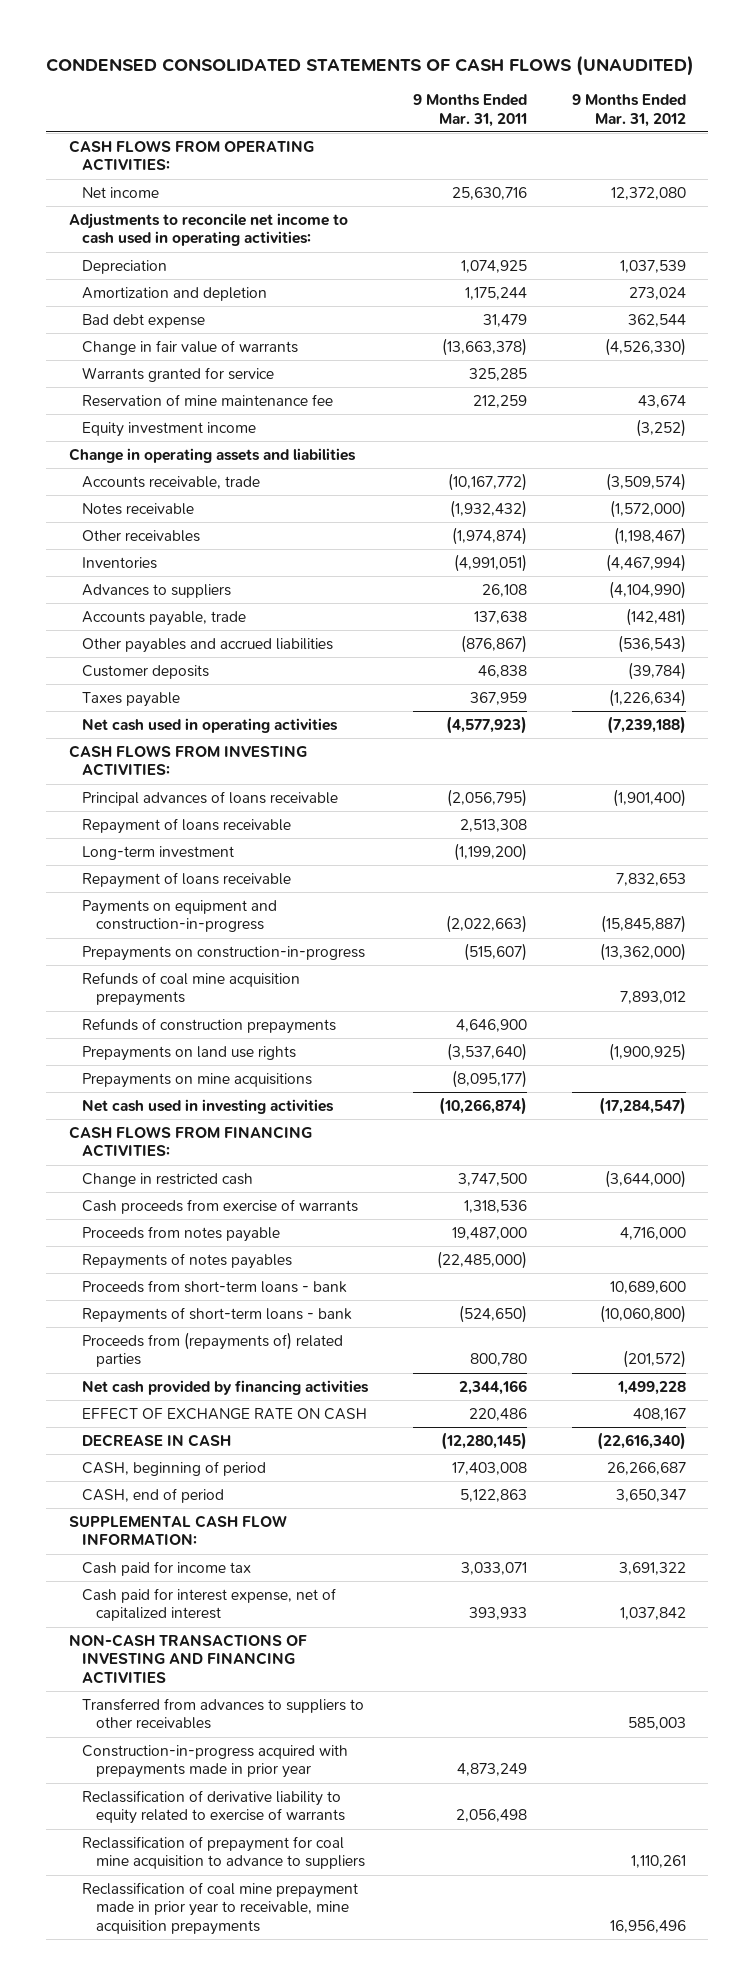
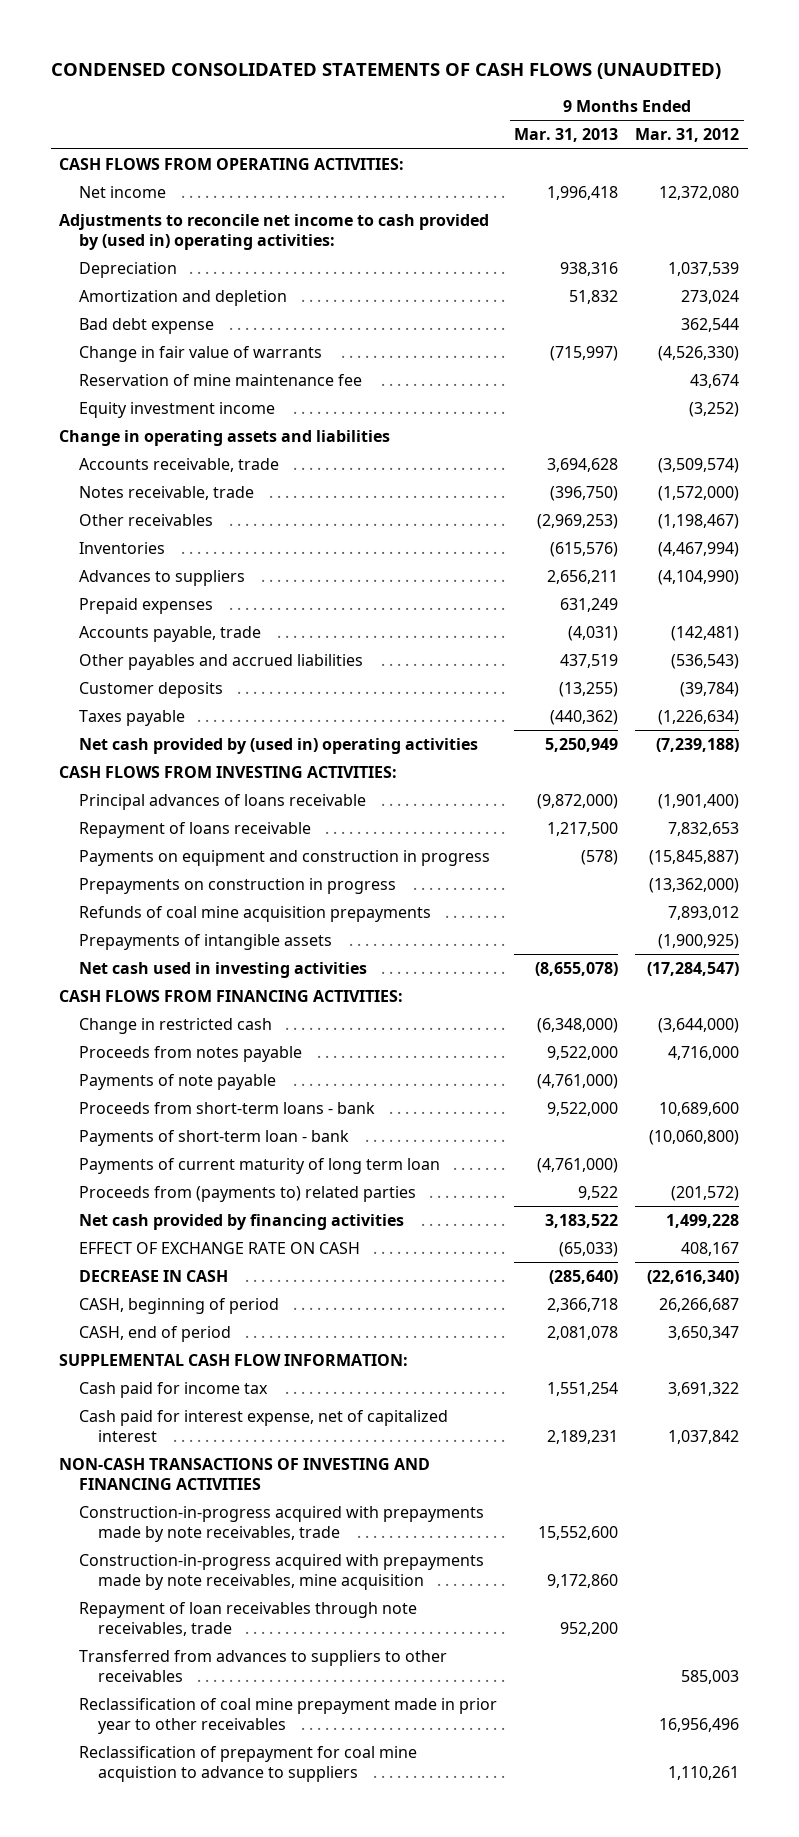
- | 9 Months Ended Mar. 31, 2011 | 9 Months Ended Mar. 31, 2012
+ | 9 Months Ended Mar. 31, 2013 | 9 Months Ended Mar. 31, 2012
- Adjustments to reconcile net income to cash used in operating activities:
+ Adjustments to reconcile net income to cash provided by (used in) operating activities:
- Warrants granted for service | 325,285 |
- Notes receivable | (1,932,432) | (1,572,000)
+ Notes receivable, trade | (396,750) | (1,572,000)
+ Prepaid expenses | 631,249 |
- Net cash used in operating activities | (4,577,923) | (7,239,188)
+ Net cash provided by (used in) operating activities | 5,250,949 | (7,239,188)
- Repayment of loans receivable | 2,513,308 |
- Long-term investment | (1,199,200) |
- Payments on equipment and construction-in-progress | (2,022,663) | (15,845,887)
- Prepayments on construction-in-progress | (515,607) | (13,362,000)
+ Payments on equipment and construction in progress | (578) | (15,845,887)
+ Prepayments on construction in progress | | (13,362,000)
- Refunds of construction prepayments | 4,646,900 |
- Prepayments on land use rights | (3,537,640) | (1,900,925)
- Prepayments on mine acquisitions | (8,095,177) |
+ Prepayments of intangible assets | | (1,900,925)
- Cash proceeds from exercise of warrants | 1,318,536 |
- Repayments of notes payables | (22,485,000) |
+ Payments of note payable | (4,761,000) |
- Repayments of short-term loans - bank | (524,650) | (10,060,800)
- Proceeds from (repayments of) related parties | 800,780 | (201,572)
+ Payments of short-term loan - bank | | (10,060,800)
+ Payments of current maturity of long term loan | (4,761,000) |
+ Proceeds from (payments to) related parties | 9,522 | (201,572)
+ Construction-in-progress acquired with prepayments made by note receivables, trade | 15,552,600 |
+ Construction-in-progress acquired with prepayments made by note receivables, mine acquisition | 9,172,860 |
+ Repayment of loan receivables through note receivables, trade | 952,200 |
- Construction-in-progress acquired with prepayments made in prior year | 4,873,249 |
- Reclassification of derivative liability to equity related to exercise of warrants | 2,056,498 |
- Reclassification of prepayment for coal mine acquisition to advance to suppliers | | 1,110,261
- Reclassification of coal mine prepayment made in prior year to receivable, mine acquisition prepayments | | 16,956,496
+ Reclassification of coal mine prepayment made in prior year to other receivables | | 16,956,496
+ Reclassification of prepayment for coal mine acquistion to advance to suppliers | | 1,110,261

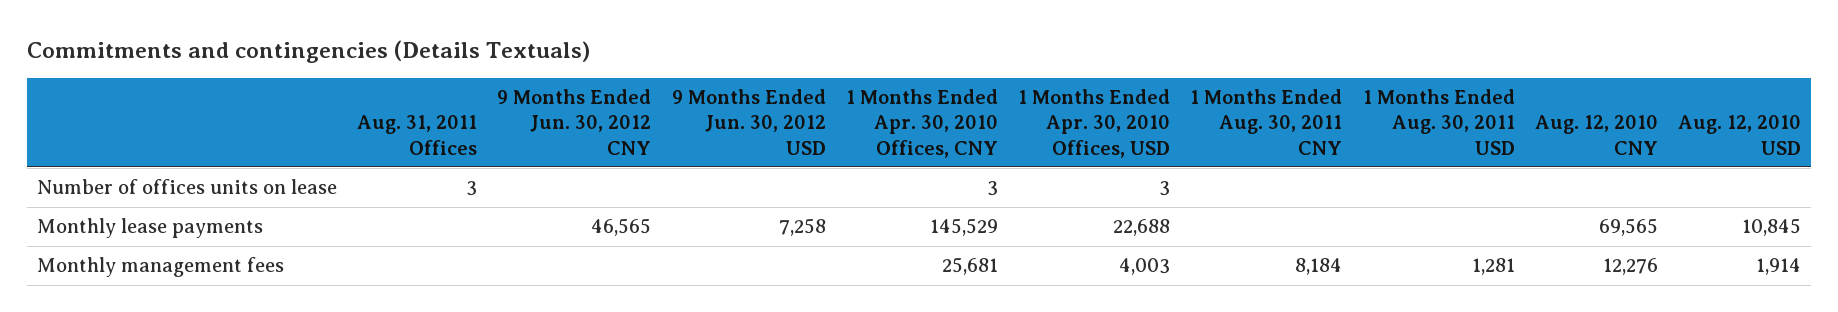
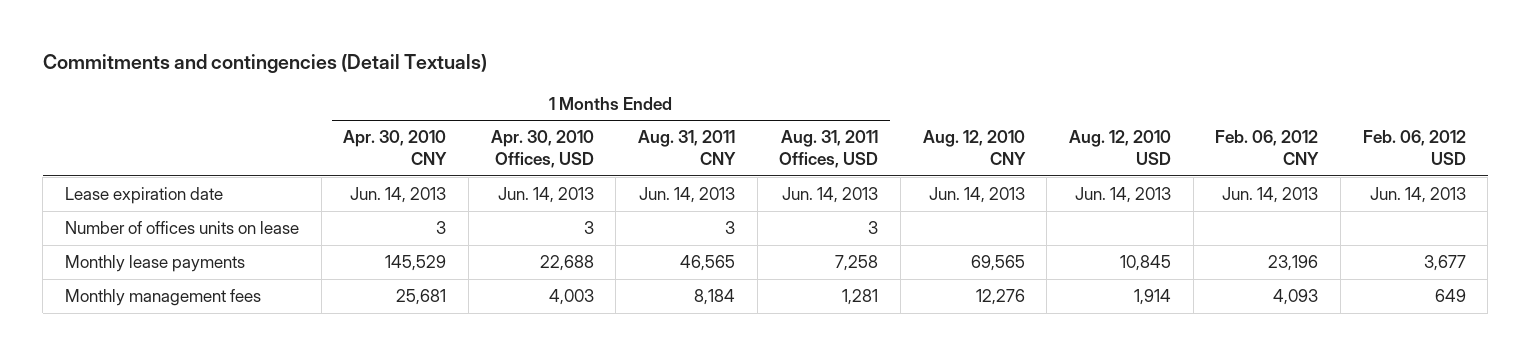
- Commitments and contingencies (Details Textuals)
+ Commitments and contingencies (Detail Textuals)
- | Aug. 31, 2011 Offices | 9 Months Ended Jun. 30, 2012 CNY | 9 Months Ended Jun. 30, 2012 USD | 1 Months Ended Apr. 30, 2010 Offices, CNY | 1 Months Ended Apr. 30, 2010 Offices, USD | 1 Months Ended Aug. 30, 2011 CNY | 1 Months Ended Aug. 30, 2011 USD | Aug. 12, 2010 CNY | Aug. 12, 2010 USD
+ | 1 Months Ended Apr. 30, 2010 CNY | 1 Months Ended Apr. 30, 2010 Offices, USD | 1 Months Ended Aug. 31, 2011 CNY | 1 Months Ended Aug. 31, 2011 Offices, USD | Aug. 12, 2010 CNY | Aug. 12, 2010 USD | Feb. 06, 2012 CNY | Feb. 06, 2012 USD
+ Lease expiration date | Jun. 14, 2013 | Jun. 14, 2013 | Jun. 14, 2013 | Jun. 14, 2013 | Jun. 14, 2013 | Jun. 14, 2013 | Jun. 14, 2013 | Jun. 14, 2013

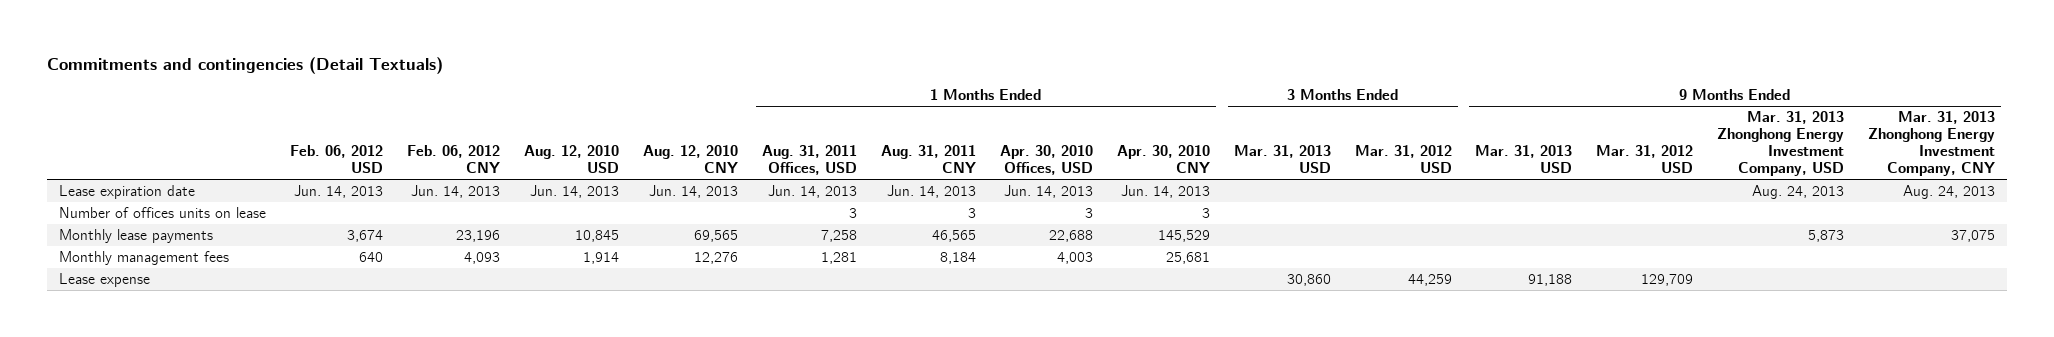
- | 1 Months Ended Apr. 30, 2010 CNY | 1 Months Ended Apr. 30, 2010 Offices, USD | 1 Months Ended Aug. 31, 2011 CNY | 1 Months Ended Aug. 31, 2011 Offices, USD | Aug. 12, 2010 CNY | Aug. 12, 2010 USD | Feb. 06, 2012 CNY | Feb. 06, 2012 USD
+ | Feb. 06, 2012 USD | Feb. 06, 2012 CNY | Aug. 12, 2010 USD | Aug. 12, 2010 CNY | 1 Months Ended Aug. 31, 2011 Offices, USD | 1 Months Ended Aug. 31, 2011 CNY | 1 Months Ended Apr. 30, 2010 Offices, USD | 1 Months Ended Apr. 30, 2010 CNY | 3 Months Ended Mar. 31, 2013 USD | 3 Months Ended Mar. 31, 2012 USD | 9 Months Ended Mar. 31, 2013 USD | 9 Months Ended Mar. 31, 2012 USD | 9 Months Ended Mar. 31, 2013 Zhonghong Energy Investment Company, USD | 9 Months Ended Mar. 31, 2013 Zhonghong Energy Investment Company, CNY
- Monthly lease payments | 145,529 | 22,688 | 46,565 | 7,258 | 69,565 | 10,845 | 23,196 | 3,677
- Monthly management fees | 25,681 | 4,003 | 8,184 | 1,281 | 12,276 | 1,914 | 4,093 | 649
+ Monthly lease payments | 3,674 | 23,196 | 10,845 | 69,565 | 7,258 | 46,565 | 22,688 | 145,529 | | | | | 5,873 | 37,075
+ Monthly management fees | 640 | 4,093 | 1,914 | 12,276 | 1,281 | 8,184 | 4,003 | 25,681 | | | | | |
+ Lease expense | | | | | | | | | 30,860 | 44,259 | 91,188 | 129,709 | |

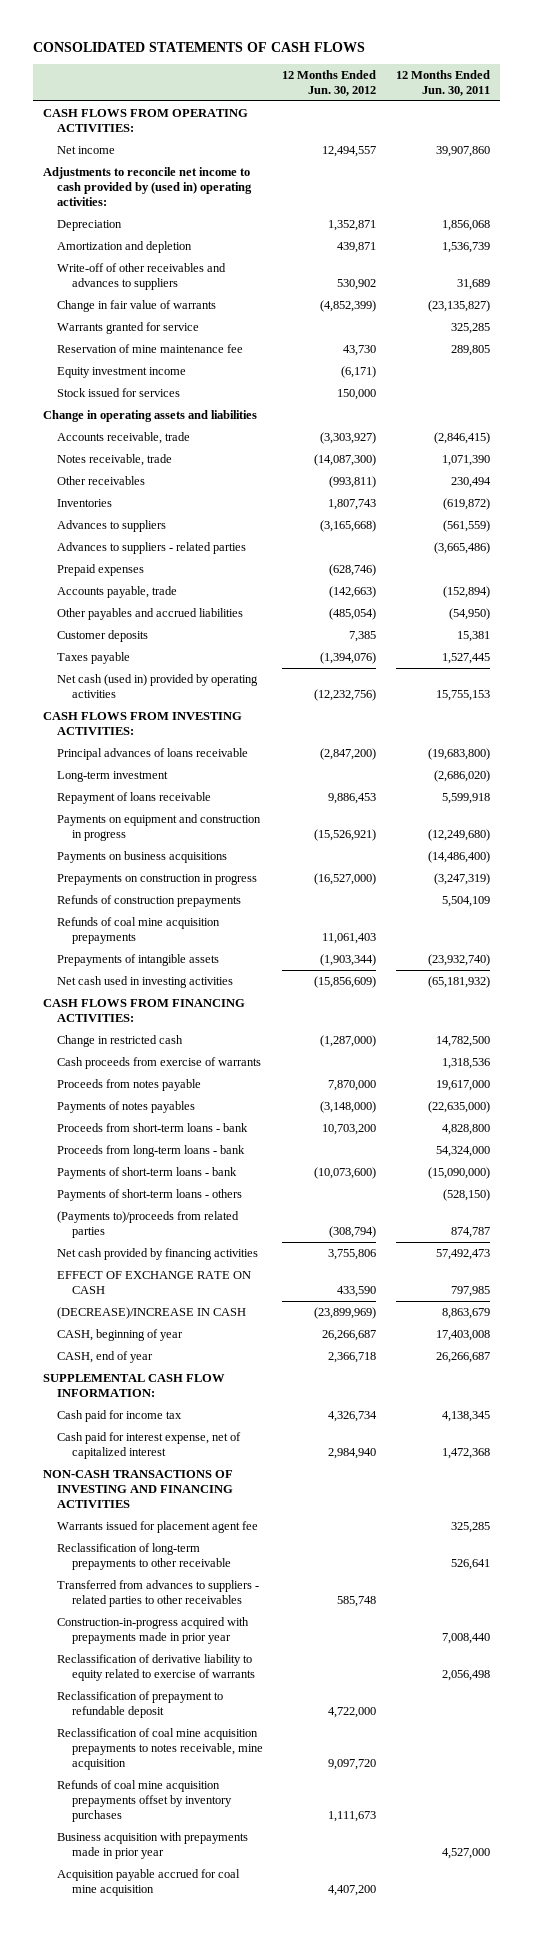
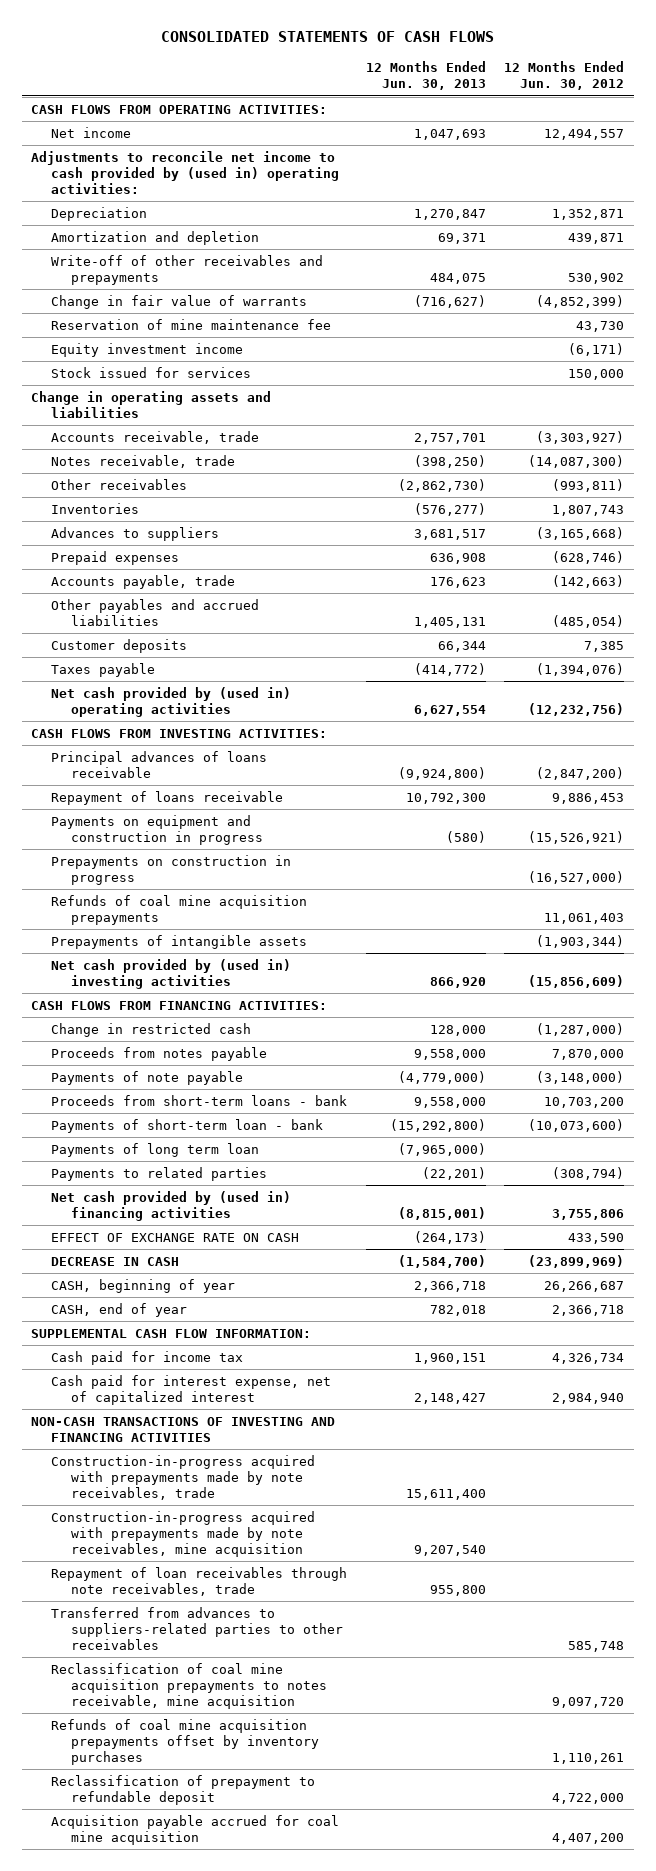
- | 12 Months Ended Jun. 30, 2012 | 12 Months Ended Jun. 30, 2011
+ | 12 Months Ended Jun. 30, 2013 | 12 Months Ended Jun. 30, 2012
- Write-off of other receivables and advances to suppliers | 530,902 | 31,689
+ Write-off of other receivables and prepayments | 484,075 | 530,902
- Warrants granted for service | | 325,285
- Advances to suppliers - related parties | | (3,665,486)
- Net cash (used in) provided by operating activities | (12,232,756) | 15,755,153
+ Net cash provided by (used in) operating activities | 6,627,554 | (12,232,756)
- Long-term investment | | (2,686,020)
- Payments on business acquisitions | | (14,486,400)
- Refunds of construction prepayments | | 5,504,109
- Net cash used in investing activities | (15,856,609) | (65,181,932)
+ Net cash provided by (used in) investing activities | 866,920 | (15,856,609)
- Cash proceeds from exercise of warrants | | 1,318,536
- Payments of notes payables | (3,148,000) | (22,635,000)
+ Payments of note payable | (4,779,000) | (3,148,000)
- Proceeds from long-term loans - bank | | 54,324,000
- Payments of short-term loans - bank | (10,073,600) | (15,090,000)
- Payments of short-term loans - others | | (528,150)
- (Payments to)/proceeds from related parties | (308,794) | 874,787
- Net cash provided by financing activities | 3,755,806 | 57,492,473
+ Payments of short-term loan - bank | (15,292,800) | (10,073,600)
+ Payments of long term loan | (7,965,000) |
+ Payments to related parties | (22,201) | (308,794)
+ Net cash provided by (used in) financing activities | (8,815,001) | 3,755,806
- (DECREASE)/INCREASE IN CASH | (23,899,969) | 8,863,679
+ DECREASE IN CASH | (1,584,700) | (23,899,969)
- Warrants issued for placement agent fee | | 325,285
- Reclassification of long-term prepayments to other receivable | | 526,641
- Transferred from advances to suppliers - related parties to other receivables | 585,748 |
- Construction-in-progress acquired with prepayments made in prior year | | 7,008,440
- Reclassification of derivative liability to equity related to exercise of warrants | | 2,056,498
+ Construction-in-progress acquired with prepayments made by note receivables, trade | 15,611,400 |
+ Construction-in-progress acquired with prepayments made by note receivables, mine acquisition | 9,207,540 |
+ Repayment of loan receivables through note receivables, trade | 955,800 |
+ Transferred from advances to suppliers-related parties to other receivables | | 585,748
- Refunds of coal mine acquisition prepayments offset by inventory purchases | 1,111,673 |
- Business acquisition with prepayments made in prior year | | 4,527,000
+ Refunds of coal mine acquisition prepayments offset by inventory purchases | | 1,110,261
moved down: Reclassification of prepayment to refundable deposit | | 4,722,000

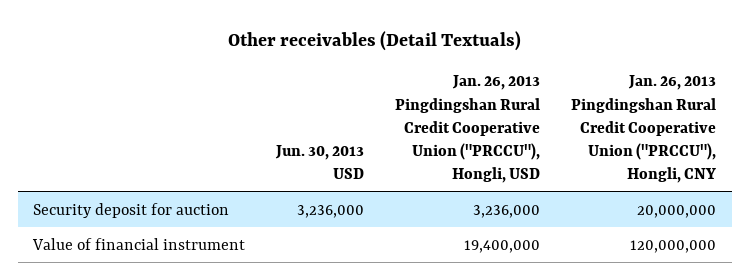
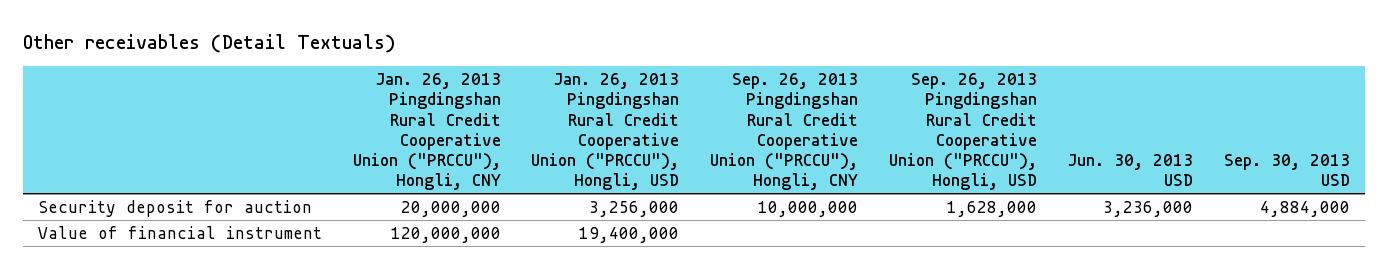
- | Jun. 30, 2013 USD | Jan. 26, 2013 Pingdingshan Rural Credit Cooperative Union ("PRCCU"), Hongli, USD | Jan. 26, 2013 Pingdingshan Rural Credit Cooperative Union ("PRCCU"), Hongli, CNY
+ | Jan. 26, 2013 Pingdingshan Rural Credit Cooperative Union ("PRCCU"), Hongli, CNY | Jan. 26, 2013 Pingdingshan Rural Credit Cooperative Union ("PRCCU"), Hongli, USD | Sep. 26, 2013 Pingdingshan Rural Credit Cooperative Union ("PRCCU"), Hongli, CNY | Sep. 26, 2013 Pingdingshan Rural Credit Cooperative Union ("PRCCU"), Hongli, USD | Jun. 30, 2013 USD | Sep. 30, 2013 USD
- Security deposit for auction | 3,236,000 | 3,236,000 | 20,000,000
+ Security deposit for auction | 20,000,000 | 3,256,000 | 10,000,000 | 1,628,000 | 3,236,000 | 4,884,000

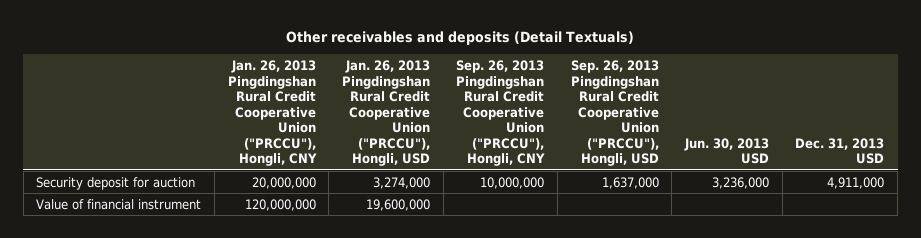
- Other receivables (Detail Textuals)
+ Other receivables and deposits (Detail Textuals)
- | Jan. 26, 2013 Pingdingshan Rural Credit Cooperative Union ("PRCCU"), Hongli, CNY | Jan. 26, 2013 Pingdingshan Rural Credit Cooperative Union ("PRCCU"), Hongli, USD | Sep. 26, 2013 Pingdingshan Rural Credit Cooperative Union ("PRCCU"), Hongli, CNY | Sep. 26, 2013 Pingdingshan Rural Credit Cooperative Union ("PRCCU"), Hongli, USD | Jun. 30, 2013 USD | Sep. 30, 2013 USD
+ | Jan. 26, 2013 Pingdingshan Rural Credit Cooperative Union ("PRCCU"), Hongli, CNY | Jan. 26, 2013 Pingdingshan Rural Credit Cooperative Union ("PRCCU"), Hongli, USD | Sep. 26, 2013 Pingdingshan Rural Credit Cooperative Union ("PRCCU"), Hongli, CNY | Sep. 26, 2013 Pingdingshan Rural Credit Cooperative Union ("PRCCU"), Hongli, USD | Jun. 30, 2013 USD | Dec. 31, 2013 USD
- Security deposit for auction | 20,000,000 | 3,256,000 | 10,000,000 | 1,628,000 | 3,236,000 | 4,884,000
- Value of financial instrument | 120,000,000 | 19,400,000 | | | |
+ Security deposit for auction | 20,000,000 | 3,274,000 | 10,000,000 | 1,637,000 | 3,236,000 | 4,911,000
+ Value of financial instrument | 120,000,000 | 19,600,000 | | | |

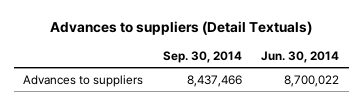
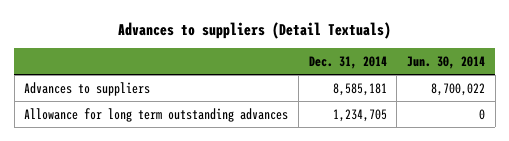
- | Sep. 30, 2014 | Jun. 30, 2014
+ | Dec. 31, 2014 | Jun. 30, 2014
+ Allowance for long term outstanding advances | 1,234,705 | 0

